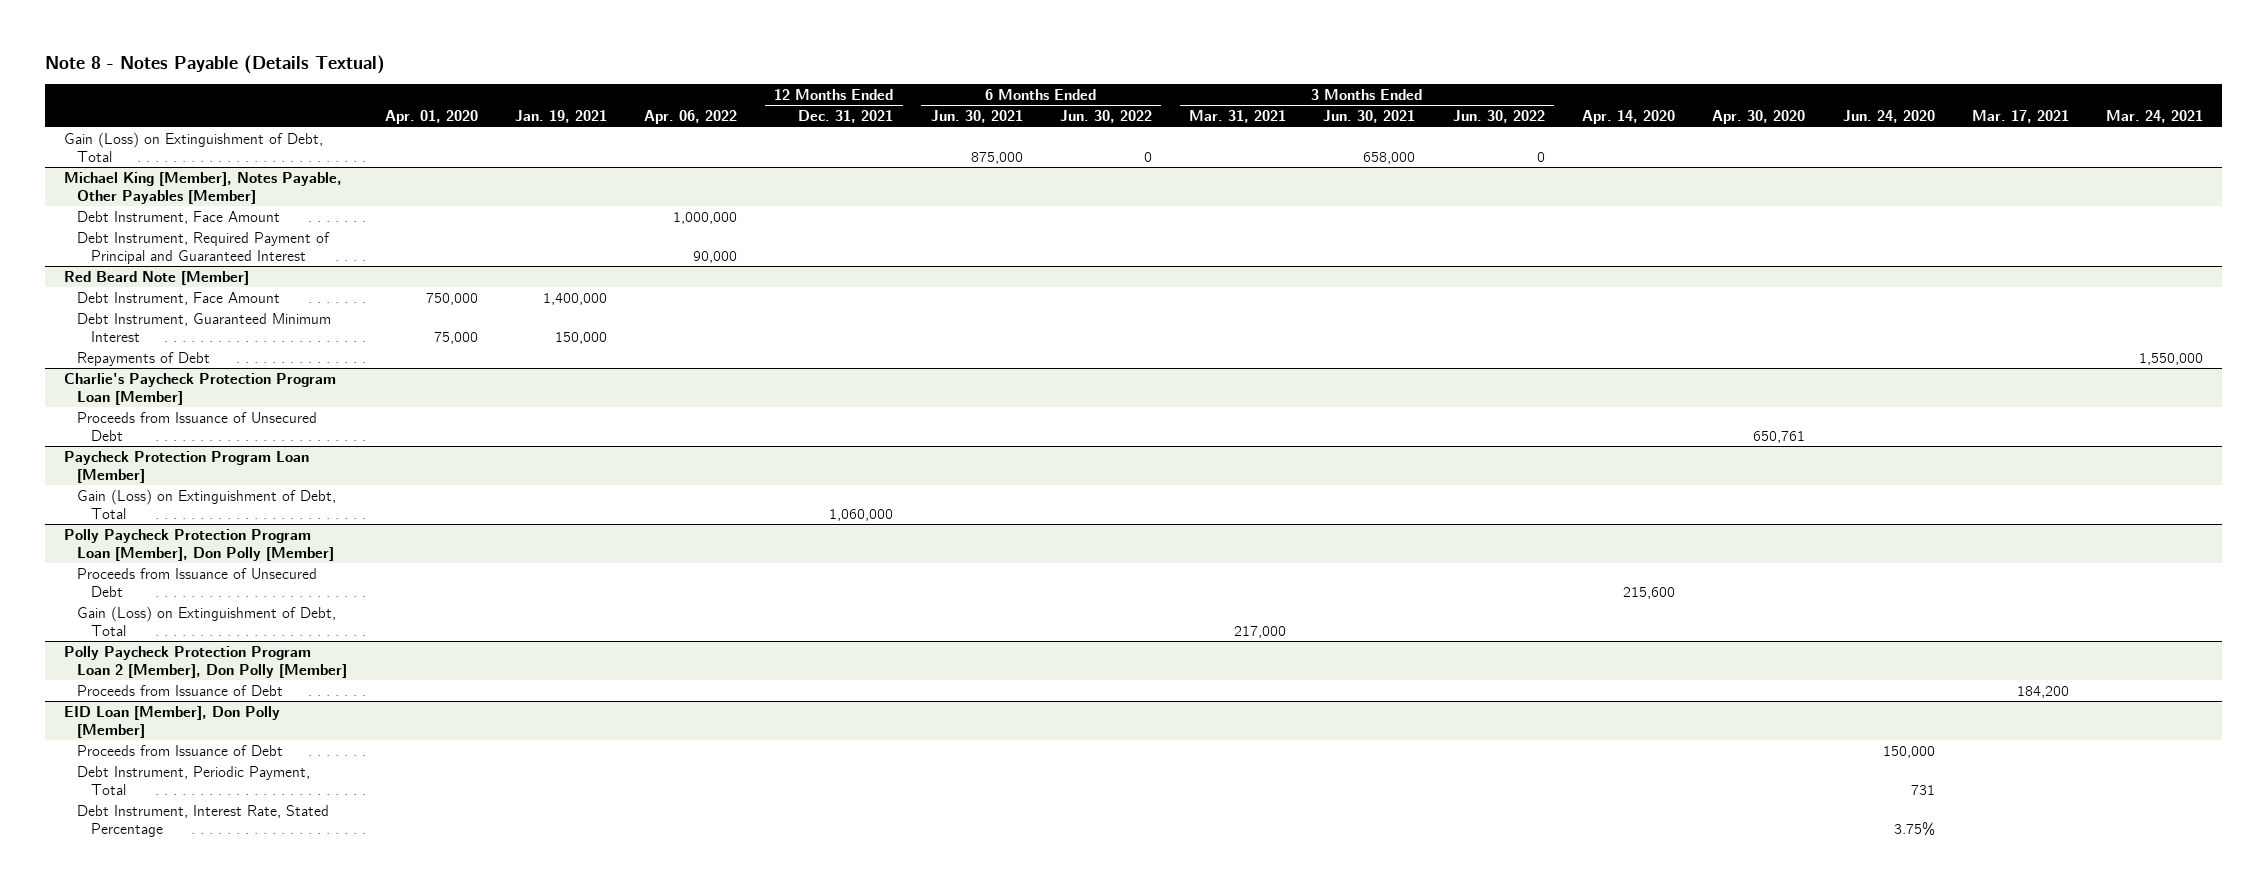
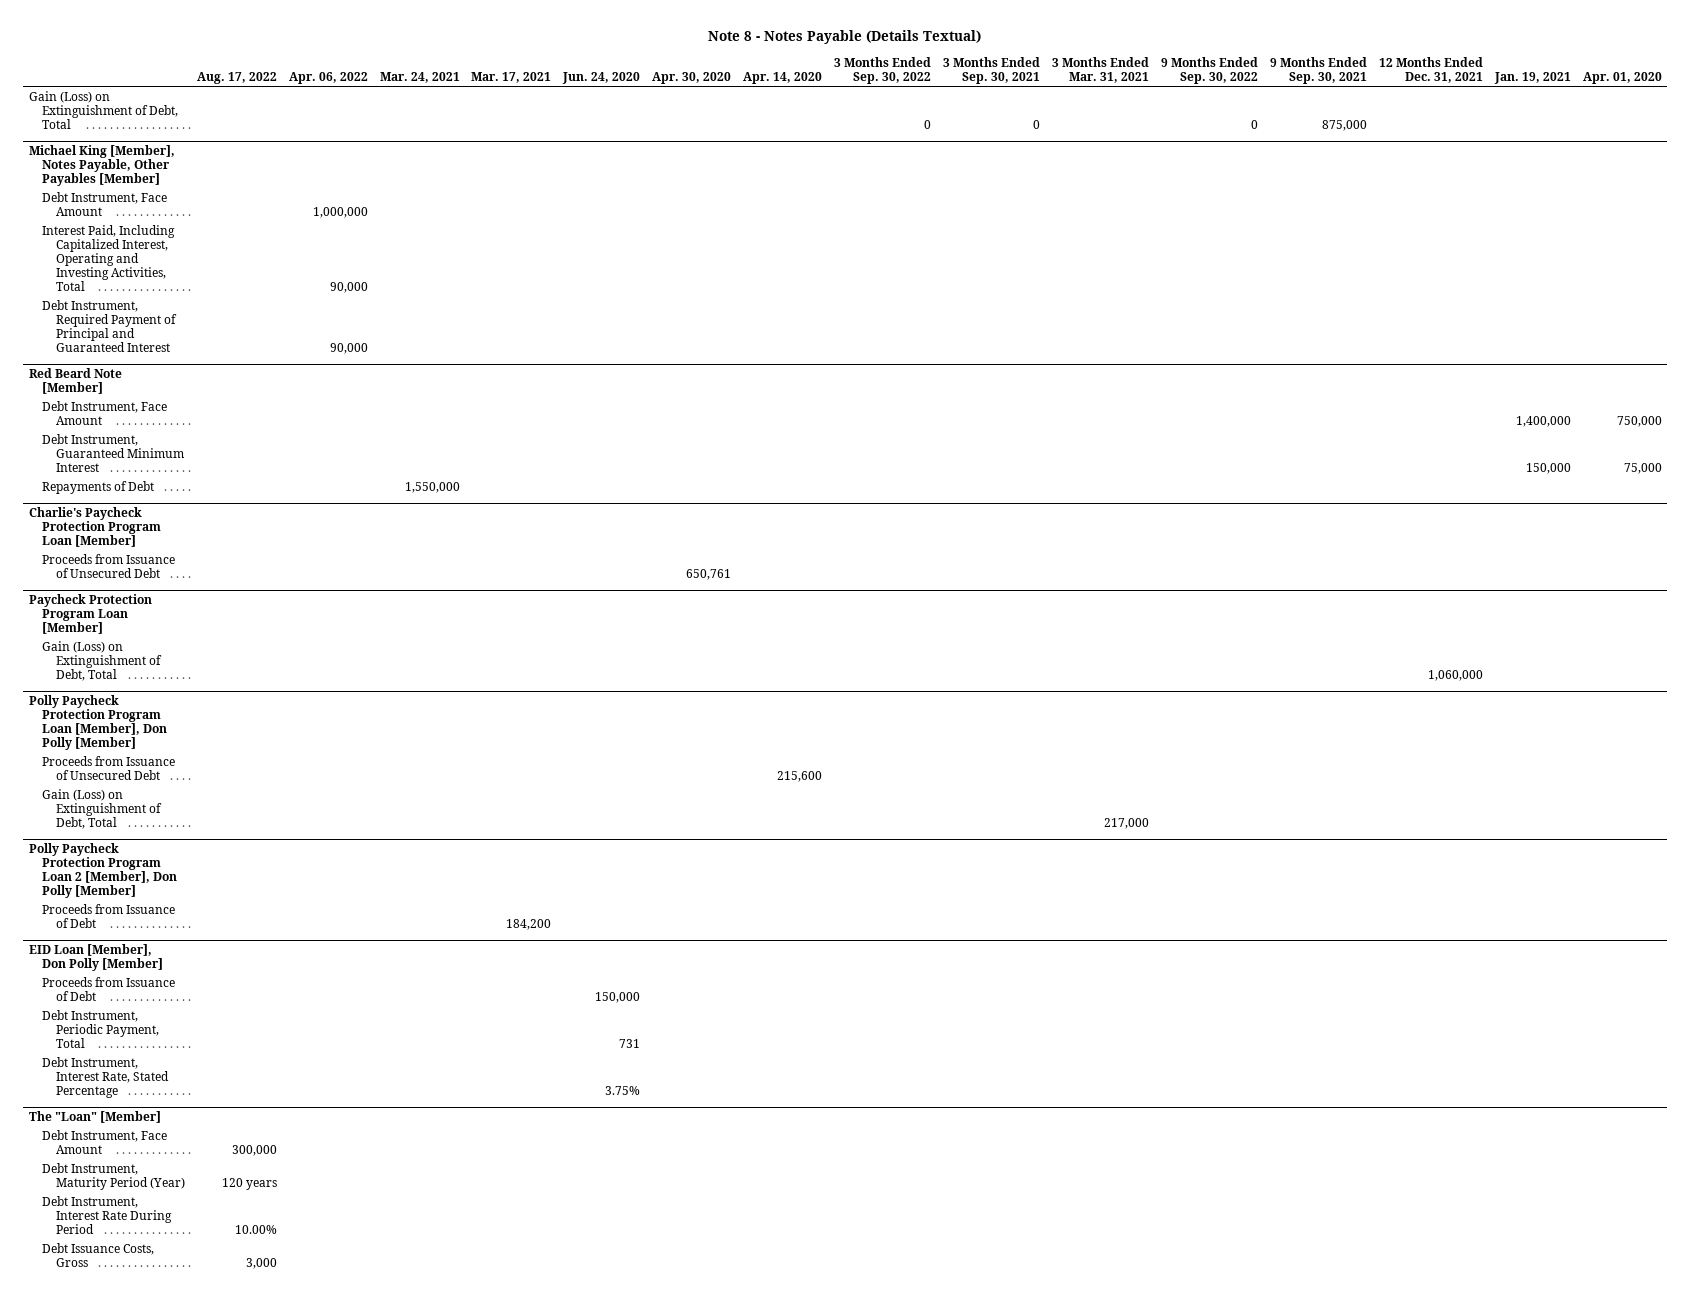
- | Apr. 01, 2020 | Jan. 19, 2021 | Apr. 06, 2022 | 12 Months Ended Dec. 31, 2021 | 6 Months Ended Jun. 30, 2021 | 6 Months Ended Jun. 30, 2022 | 3 Months Ended Mar. 31, 2021 | 3 Months Ended Jun. 30, 2021 | 3 Months Ended Jun. 30, 2022 | Apr. 14, 2020 | Apr. 30, 2020 | Jun. 24, 2020 | Mar. 17, 2021 | Mar. 24, 2021
+ | Aug. 17, 2022 | Apr. 06, 2022 | Mar. 24, 2021 | Mar. 17, 2021 | Jun. 24, 2020 | Apr. 30, 2020 | Apr. 14, 2020 | 3 Months Ended Sep. 30, 2022 | 3 Months Ended Sep. 30, 2021 | 3 Months Ended Mar. 31, 2021 | 9 Months Ended Sep. 30, 2022 | 9 Months Ended Sep. 30, 2021 | 12 Months Ended Dec. 31, 2021 | Jan. 19, 2021 | Apr. 01, 2020
@ Michael King [Member], Notes Payable, Other Payables [Member]
+ Interest Paid, Including Capitalized Interest, Operating and Investing Activities, Total | | 90,000 | | | | | | | | | | | | |
+ The "Loan" [Member]
+ Debt Instrument, Face Amount | 300,000 | | | | | | | | | | | | | |
+ Debt Instrument, Maturity Period (Year) | 120 years | | | | | | | | | | | | | |
+ Debt Instrument, Interest Rate During Period | 10.00% | | | | | | | | | | | | | |
+ Debt Issuance Costs, Gross | 3,000 | | | | | | | | | | | | | |

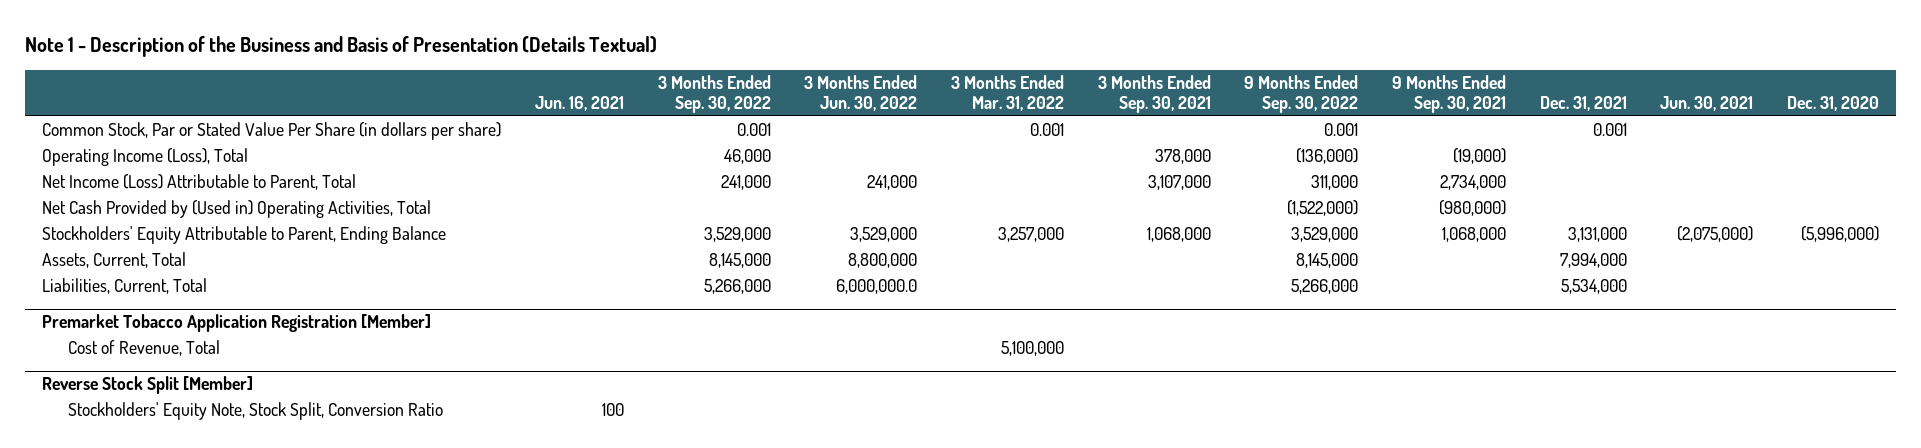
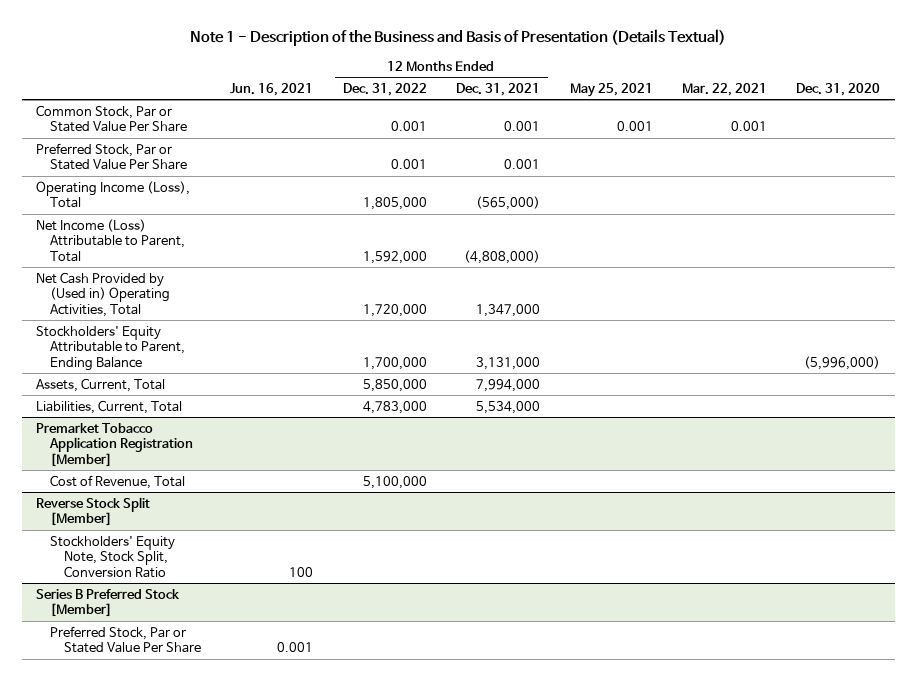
- | Jun. 16, 2021 | 3 Months Ended Sep. 30, 2022 | 3 Months Ended Jun. 30, 2022 | 3 Months Ended Mar. 31, 2022 | 3 Months Ended Sep. 30, 2021 | 9 Months Ended Sep. 30, 2022 | 9 Months Ended Sep. 30, 2021 | Dec. 31, 2021 | Jun. 30, 2021 | Dec. 31, 2020
+ | Jun. 16, 2021 | 12 Months Ended Dec. 31, 2022 | 12 Months Ended Dec. 31, 2021 | May 25, 2021 | Mar. 22, 2021 | Dec. 31, 2020
- Common Stock, Par or Stated Value Per Share (in dollars per share) | | 0.001 | | 0.001 | | 0.001 | | 0.001 | |
+ Common Stock, Par or Stated Value Per Share | | 0.001 | 0.001 | 0.001 | 0.001 |
+ Preferred Stock, Par or Stated Value Per Share | | 0.001 | 0.001 | | |
+ Series B Preferred Stock [Member]
+ Preferred Stock, Par or Stated Value Per Share | 0.001 | | | | |

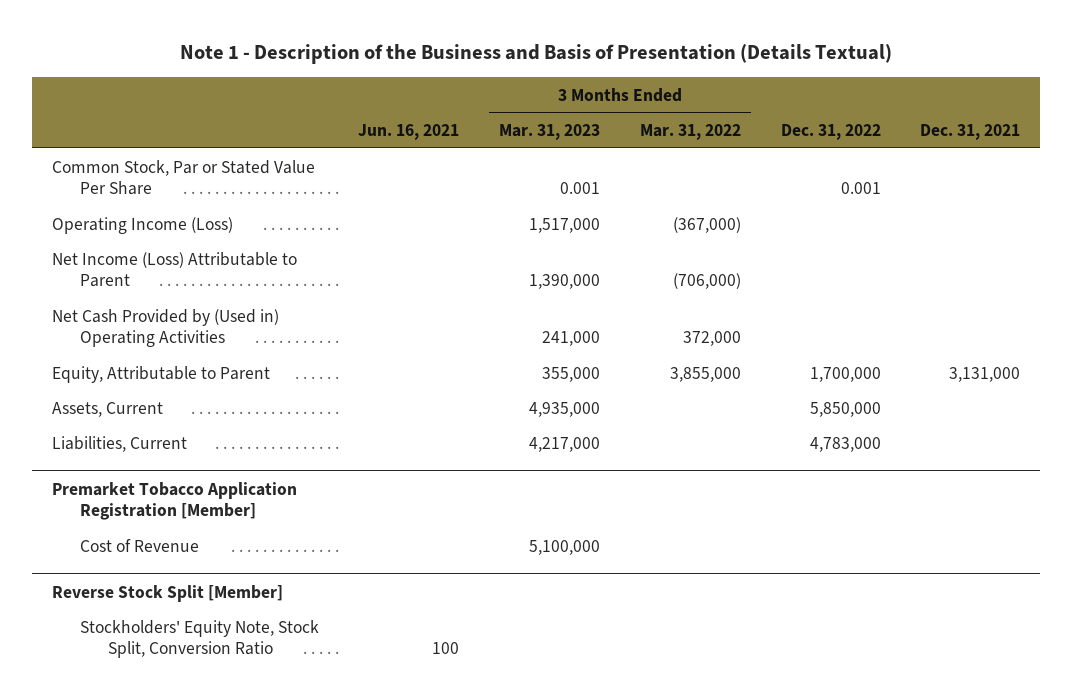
- | Jun. 16, 2021 | 12 Months Ended Dec. 31, 2022 | 12 Months Ended Dec. 31, 2021 | May 25, 2021 | Mar. 22, 2021 | Dec. 31, 2020
+ | Jun. 16, 2021 | 3 Months Ended Mar. 31, 2023 | 3 Months Ended Mar. 31, 2022 | Dec. 31, 2022 | Dec. 31, 2021
- Preferred Stock, Par or Stated Value Per Share | | 0.001 | 0.001 | | |
- Operating Income (Loss), Total | | 1,805,000 | (565,000) | | |
- Net Income (Loss) Attributable to Parent, Total | | 1,592,000 | (4,808,000) | | |
- Net Cash Provided by (Used in) Operating Activities, Total | | 1,720,000 | 1,347,000 | | |
- Stockholders' Equity Attributable to Parent, Ending Balance | | 1,700,000 | 3,131,000 | | | (5,996,000)
- Assets, Current, Total | | 5,850,000 | 7,994,000 | | |
- Liabilities, Current, Total | | 4,783,000 | 5,534,000 | | |
+ Operating Income (Loss) | | 1,517,000 | (367,000) | |
+ Net Income (Loss) Attributable to Parent | | 1,390,000 | (706,000) | |
+ Net Cash Provided by (Used in) Operating Activities | | 241,000 | 372,000 | |
+ Equity, Attributable to Parent | | 355,000 | 3,855,000 | 1,700,000 | 3,131,000
+ Assets, Current | | 4,935,000 | | 5,850,000 |
+ Liabilities, Current | | 4,217,000 | | 4,783,000 |
@ Premarket Tobacco Application Registration [Member]
- Cost of Revenue, Total | | 5,100,000 | | | |
+ Cost of Revenue | | 5,100,000 | | |
- Series B Preferred Stock [Member]
- Preferred Stock, Par or Stated Value Per Share | 0.001 | | | | |

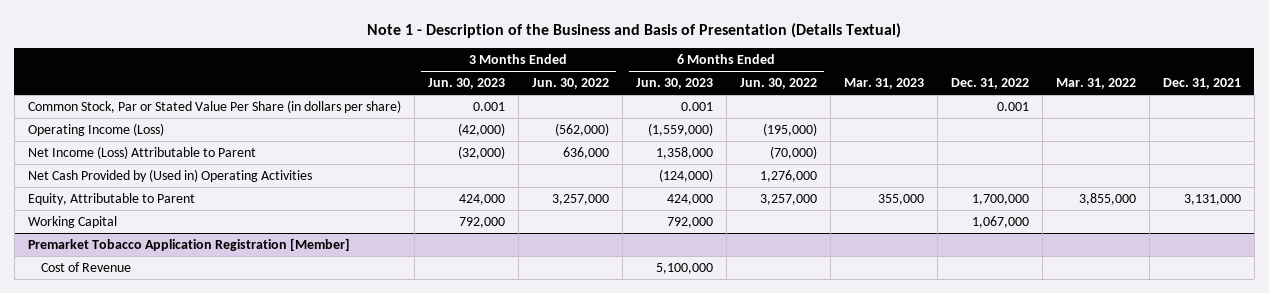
- | Jun. 16, 2021 | 3 Months Ended Mar. 31, 2023 | 3 Months Ended Mar. 31, 2022 | Dec. 31, 2022 | Dec. 31, 2021
+ | 3 Months Ended Jun. 30, 2023 | 3 Months Ended Jun. 30, 2022 | 6 Months Ended Jun. 30, 2023 | 6 Months Ended Jun. 30, 2022 | Mar. 31, 2023 | Dec. 31, 2022 | Mar. 31, 2022 | Dec. 31, 2021
- Common Stock, Par or Stated Value Per Share | | 0.001 | | 0.001 |
+ Common Stock, Par or Stated Value Per Share (in dollars per share) | 0.001 | | 0.001 | | | 0.001 | |
- Assets, Current | | 4,935,000 | | 5,850,000 |
- Liabilities, Current | | 4,217,000 | | 4,783,000 |
+ Working Capital | 792,000 | | 792,000 | | | 1,067,000 | |
- Reverse Stock Split [Member]
- Stockholders' Equity Note, Stock Split, Conversion Ratio | 100 | | | |

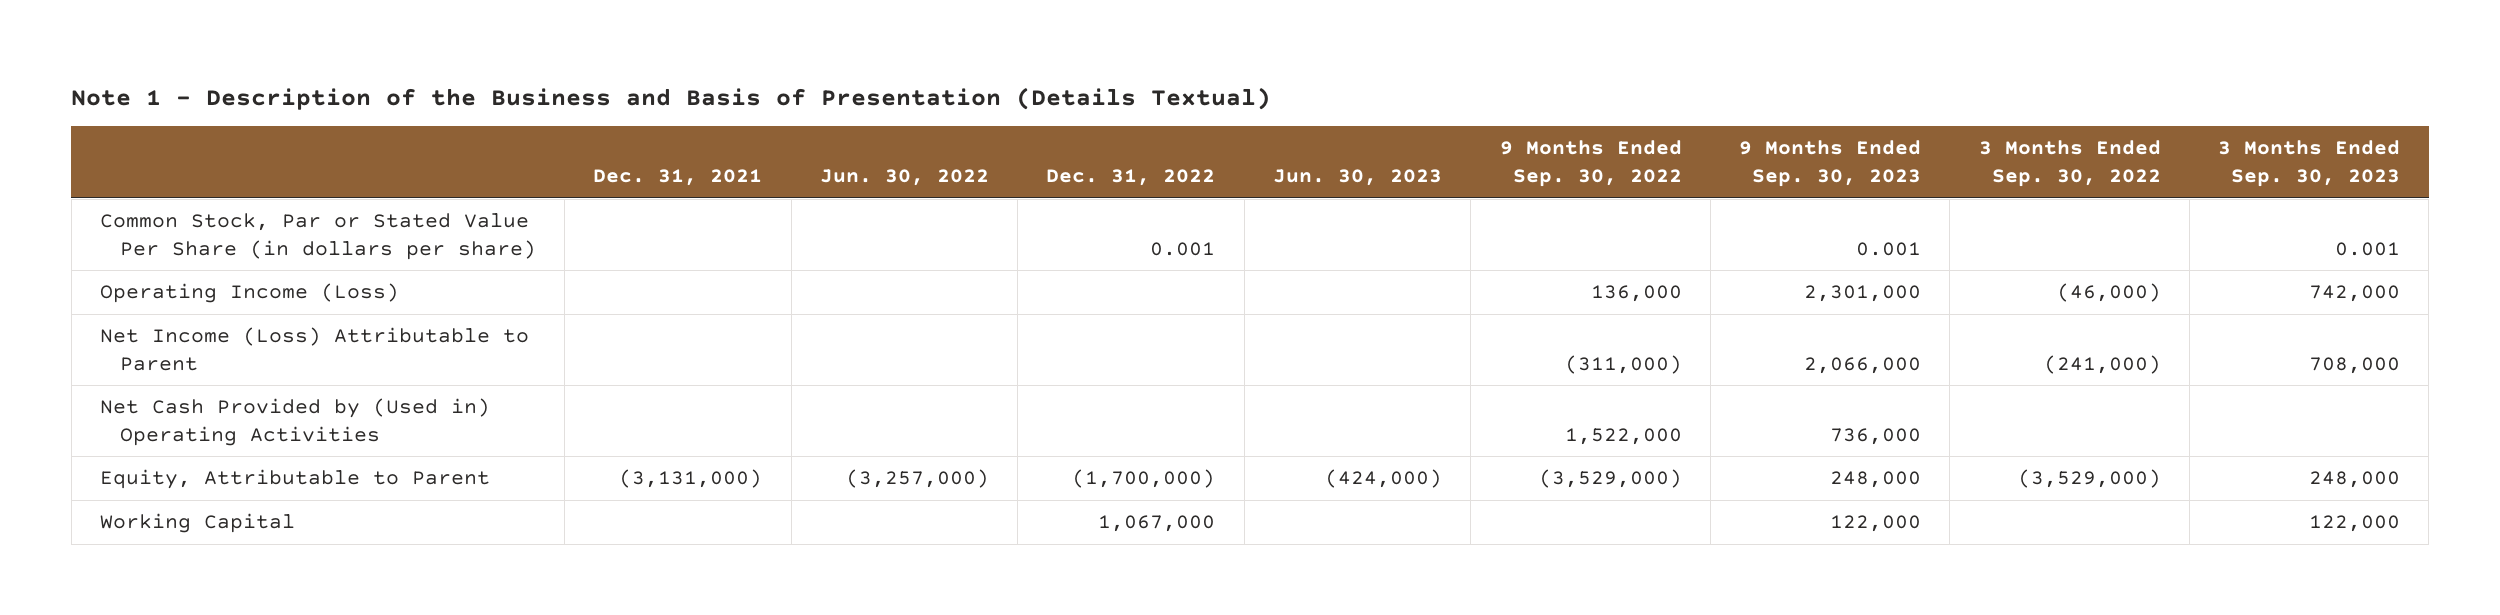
- | 3 Months Ended Jun. 30, 2023 | 3 Months Ended Jun. 30, 2022 | 6 Months Ended Jun. 30, 2023 | 6 Months Ended Jun. 30, 2022 | Mar. 31, 2023 | Dec. 31, 2022 | Mar. 31, 2022 | Dec. 31, 2021
+ | Dec. 31, 2021 | Jun. 30, 2022 | Dec. 31, 2022 | Jun. 30, 2023 | 9 Months Ended Sep. 30, 2022 | 9 Months Ended Sep. 30, 2023 | 3 Months Ended Sep. 30, 2022 | 3 Months Ended Sep. 30, 2023
- Equity, Attributable to Parent | 424,000 | 3,257,000 | 424,000 | 3,257,000 | 355,000 | 1,700,000 | 3,855,000 | 3,131,000
+ Equity, Attributable to Parent | (3,131,000) | (3,257,000) | (1,700,000) | (424,000) | (3,529,000) | 248,000 | (3,529,000) | 248,000
- Premarket Tobacco Application Registration [Member]
- Cost of Revenue | | | 5,100,000 | | | | |

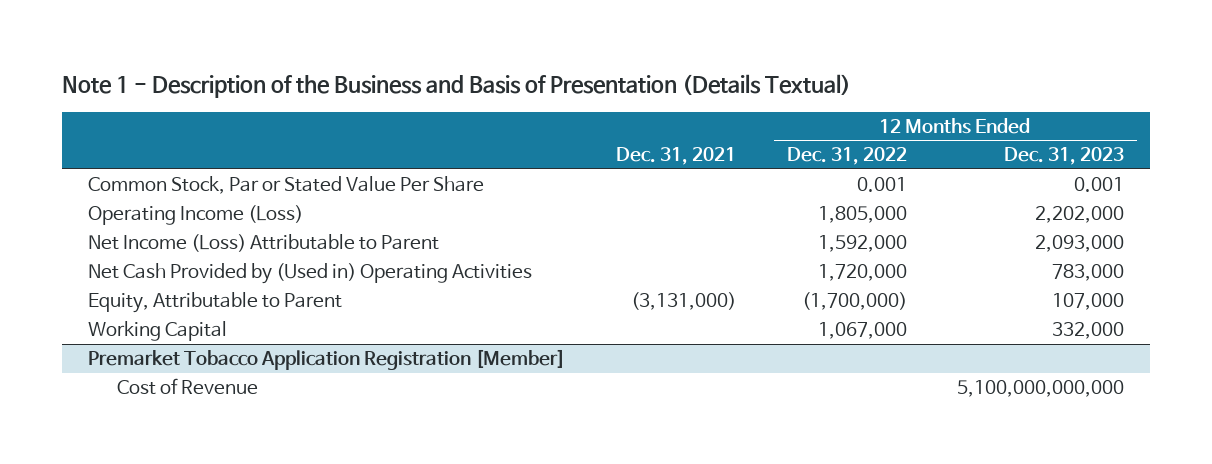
- | Dec. 31, 2021 | Jun. 30, 2022 | Dec. 31, 2022 | Jun. 30, 2023 | 9 Months Ended Sep. 30, 2022 | 9 Months Ended Sep. 30, 2023 | 3 Months Ended Sep. 30, 2022 | 3 Months Ended Sep. 30, 2023
+ | Dec. 31, 2021 | 12 Months Ended Dec. 31, 2022 | 12 Months Ended Dec. 31, 2023
- Common Stock, Par or Stated Value Per Share (in dollars per share) | | | 0.001 | | | 0.001 | | 0.001
+ Common Stock, Par or Stated Value Per Share | | 0.001 | 0.001
+ Premarket Tobacco Application Registration [Member]
+ Cost of Revenue | | | 5,100,000,000,000

